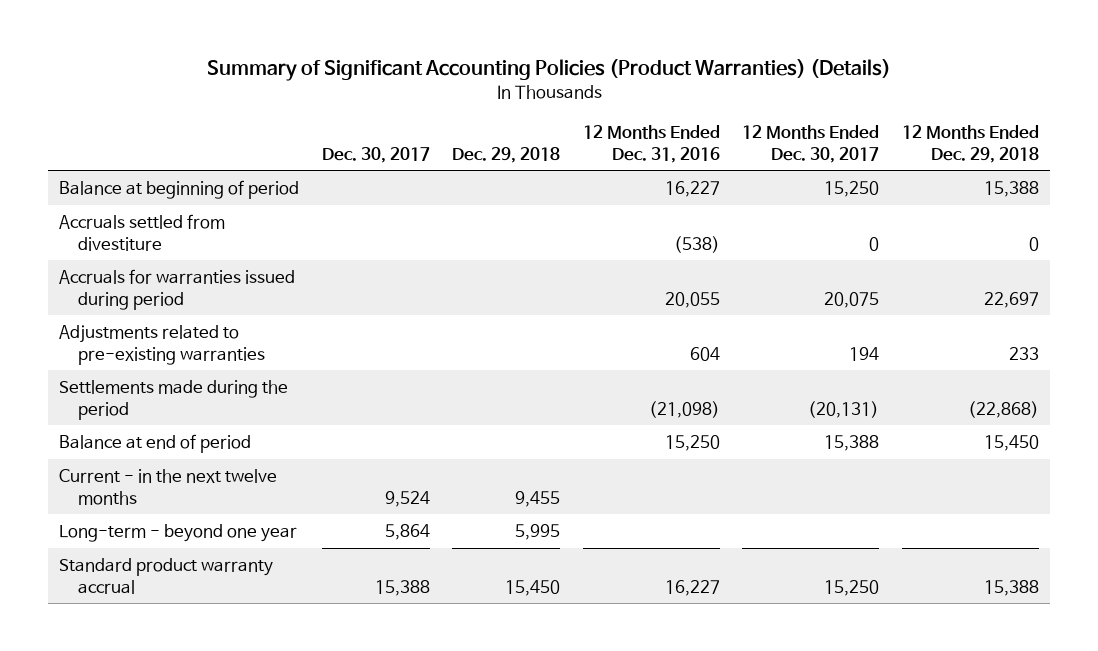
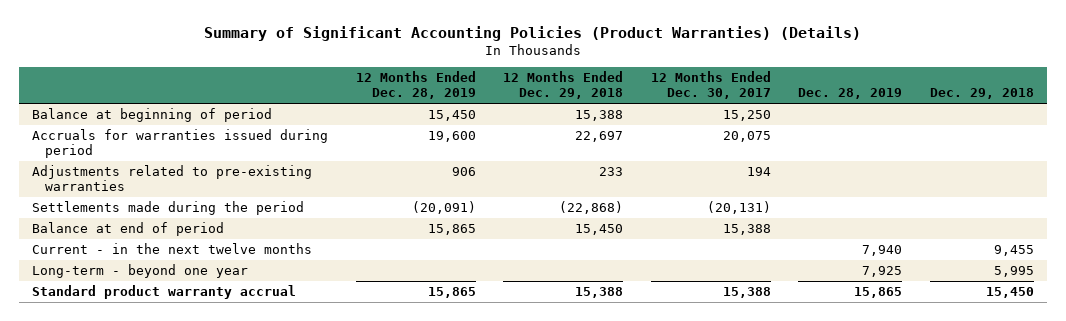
- | Dec. 30, 2017 | Dec. 29, 2018 | 12 Months Ended Dec. 31, 2016 | 12 Months Ended Dec. 30, 2017 | 12 Months Ended Dec. 29, 2018
+ | 12 Months Ended Dec. 28, 2019 | 12 Months Ended Dec. 29, 2018 | 12 Months Ended Dec. 30, 2017 | Dec. 28, 2019 | Dec. 29, 2018
- Accruals settled from divestiture | | | (538) | 0 | 0
- Standard product warranty accrual | 15,388 | 15,450 | 16,227 | 15,250 | 15,388
+ Standard product warranty accrual | 15,865 | 15,388 | 15,388 | 15,865 | 15,450

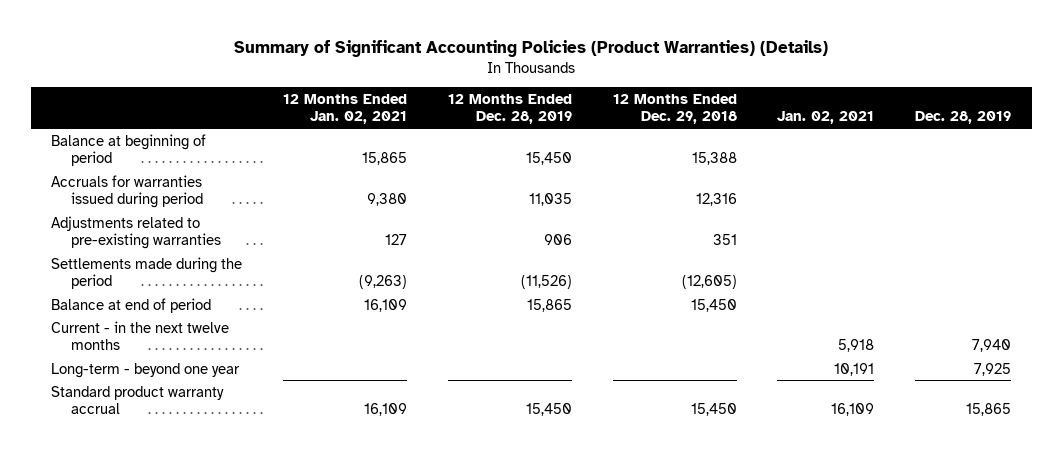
- | 12 Months Ended Dec. 28, 2019 | 12 Months Ended Dec. 29, 2018 | 12 Months Ended Dec. 30, 2017 | Dec. 28, 2019 | Dec. 29, 2018
+ | 12 Months Ended Jan. 02, 2021 | 12 Months Ended Dec. 28, 2019 | 12 Months Ended Dec. 29, 2018 | Jan. 02, 2021 | Dec. 28, 2019
- Accruals for warranties issued during period | 19,600 | 22,697 | 20,075 | |
- Adjustments related to pre-existing warranties | 906 | 233 | 194 | |
- Settlements made during the period | (20,091) | (22,868) | (20,131) | |
+ Accruals for warranties issued during period | 9,380 | 11,035 | 12,316 | |
+ Adjustments related to pre-existing warranties | 127 | 906 | 351 | |
+ Settlements made during the period | (9,263) | (11,526) | (12,605) | |
- Standard product warranty accrual | 15,865 | 15,388 | 15,388 | 15,865 | 15,450
+ Standard product warranty accrual | 16,109 | 15,450 | 15,450 | 16,109 | 15,865

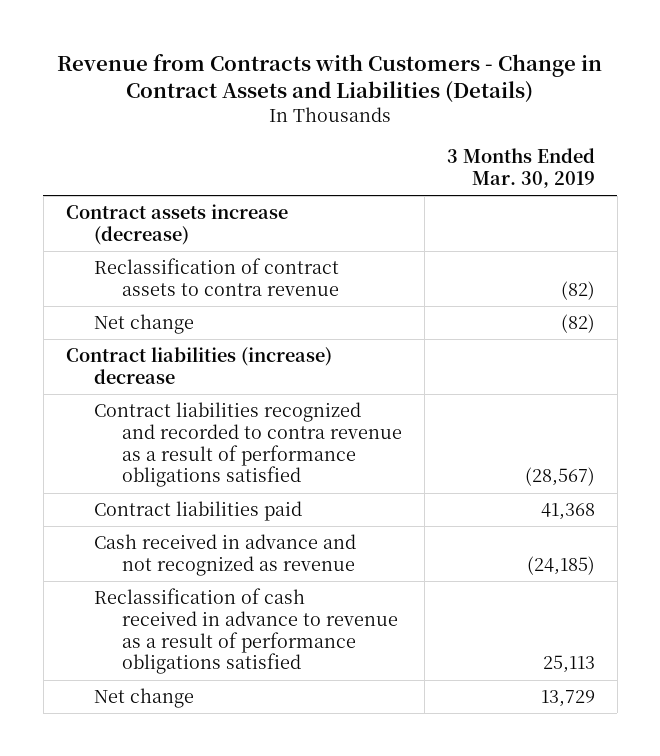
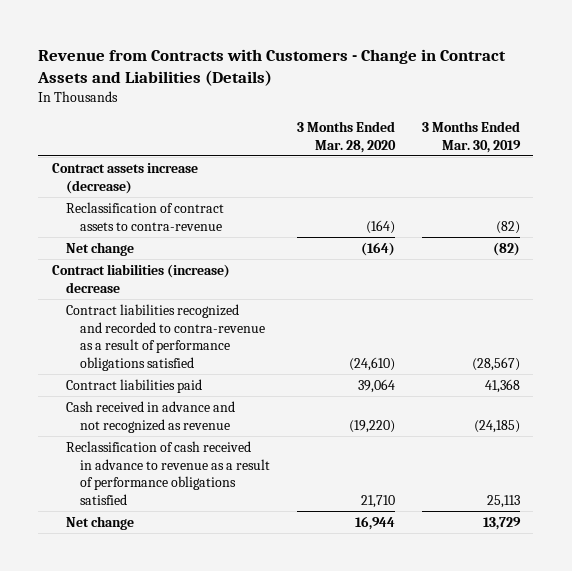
- | 3 Months Ended Mar. 30, 2019
+ | 3 Months Ended Mar. 28, 2020 | 3 Months Ended Mar. 30, 2019
- Reclassification of contract assets to contra revenue | (82)
+ Reclassification of contract assets to contra-revenue | (164) | (82)
- Contract liabilities recognized and recorded to contra revenue as a result of performance obligations satisfied | (28,567)
+ Contract liabilities recognized and recorded to contra-revenue as a result of performance obligations satisfied | (24,610) | (28,567)

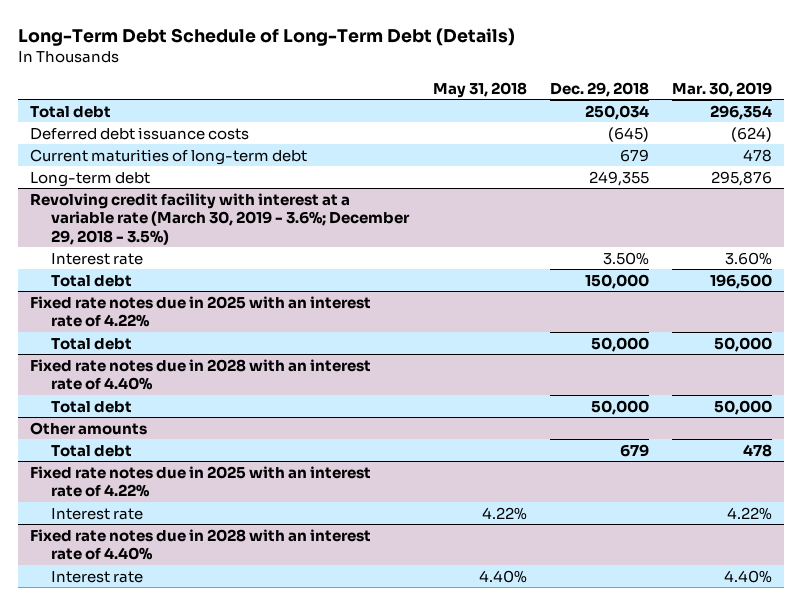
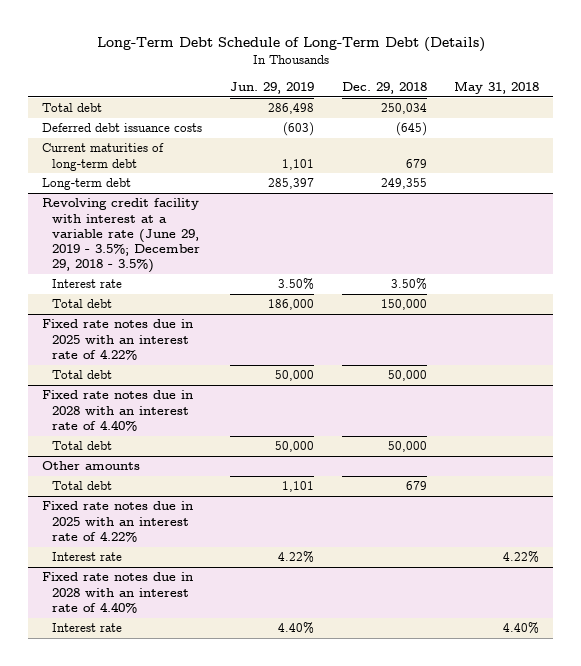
- | May 31, 2018 | Dec. 29, 2018 | Mar. 30, 2019
+ | Jun. 29, 2019 | Dec. 29, 2018 | May 31, 2018
- Revolving credit facility with interest at a variable rate (March 30, 2019 - 3.6%; December 29, 2018 - 3.5%)
+ Revolving credit facility with interest at a variable rate (June 29, 2019 - 3.5%; December 29, 2018 - 3.5%)

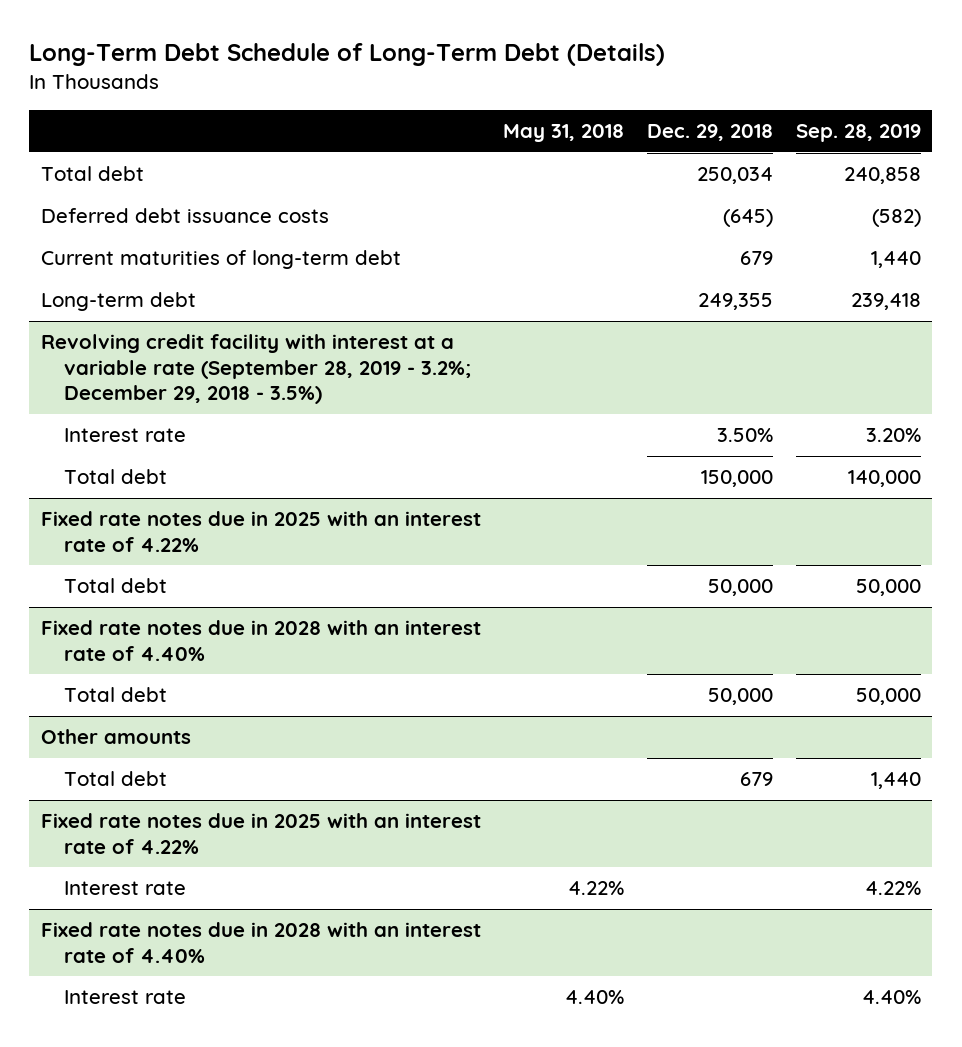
- | Jun. 29, 2019 | Dec. 29, 2018 | May 31, 2018
+ | May 31, 2018 | Dec. 29, 2018 | Sep. 28, 2019
- Revolving credit facility with interest at a variable rate (June 29, 2019 - 3.5%; December 29, 2018 - 3.5%)
+ Revolving credit facility with interest at a variable rate (September 28, 2019 - 3.2%; December 29, 2018 - 3.5%)

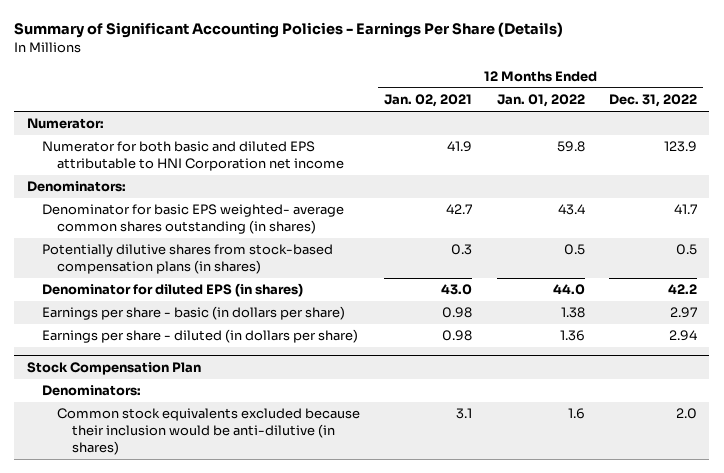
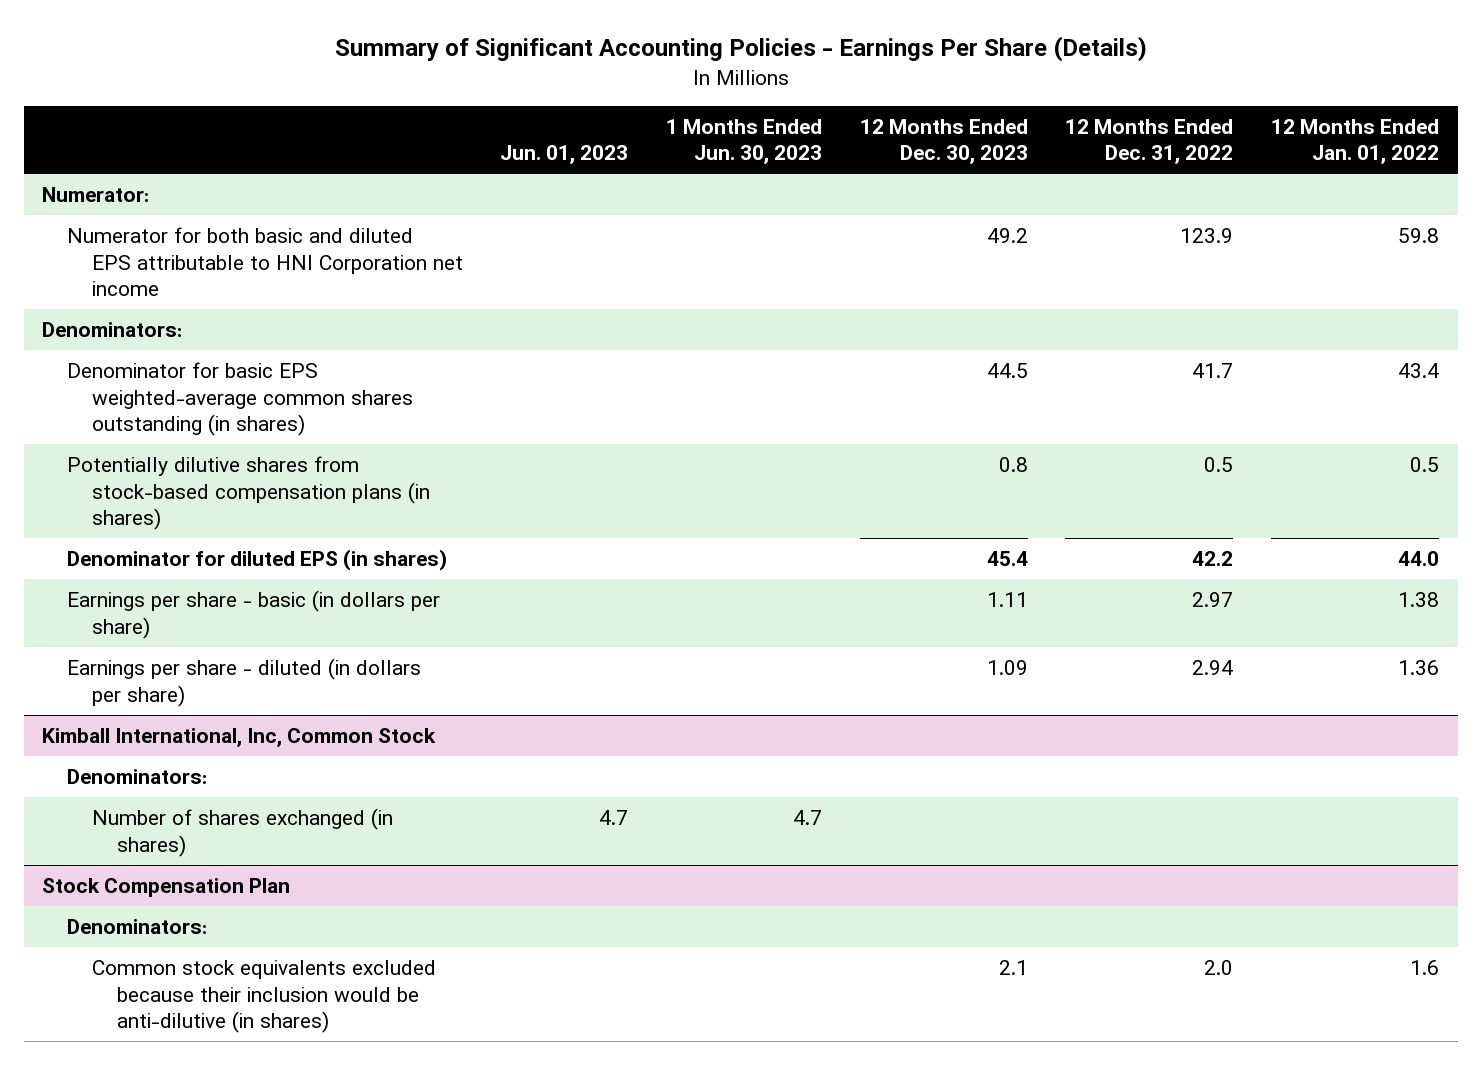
- | 12 Months Ended Jan. 02, 2021 | 12 Months Ended Jan. 01, 2022 | 12 Months Ended Dec. 31, 2022
+ | Jun. 01, 2023 | 1 Months Ended Jun. 30, 2023 | 12 Months Ended Dec. 30, 2023 | 12 Months Ended Dec. 31, 2022 | 12 Months Ended Jan. 01, 2022
- Denominator for basic EPS weighted- average common shares outstanding (in shares) | 42.7 | 43.4 | 41.7
+ Denominator for basic EPS weighted-average common shares outstanding (in shares) | | | 44.5 | 41.7 | 43.4
+ Kimball International, Inc, Common Stock
+ Denominators:
+ Number of shares exchanged (in shares) | 4.7 | 4.7 | | |

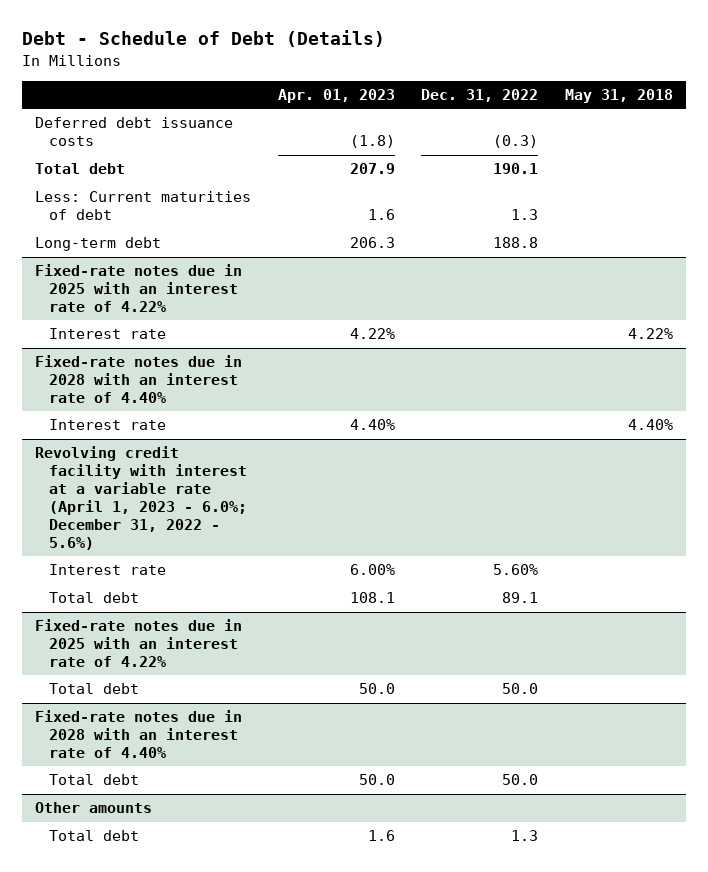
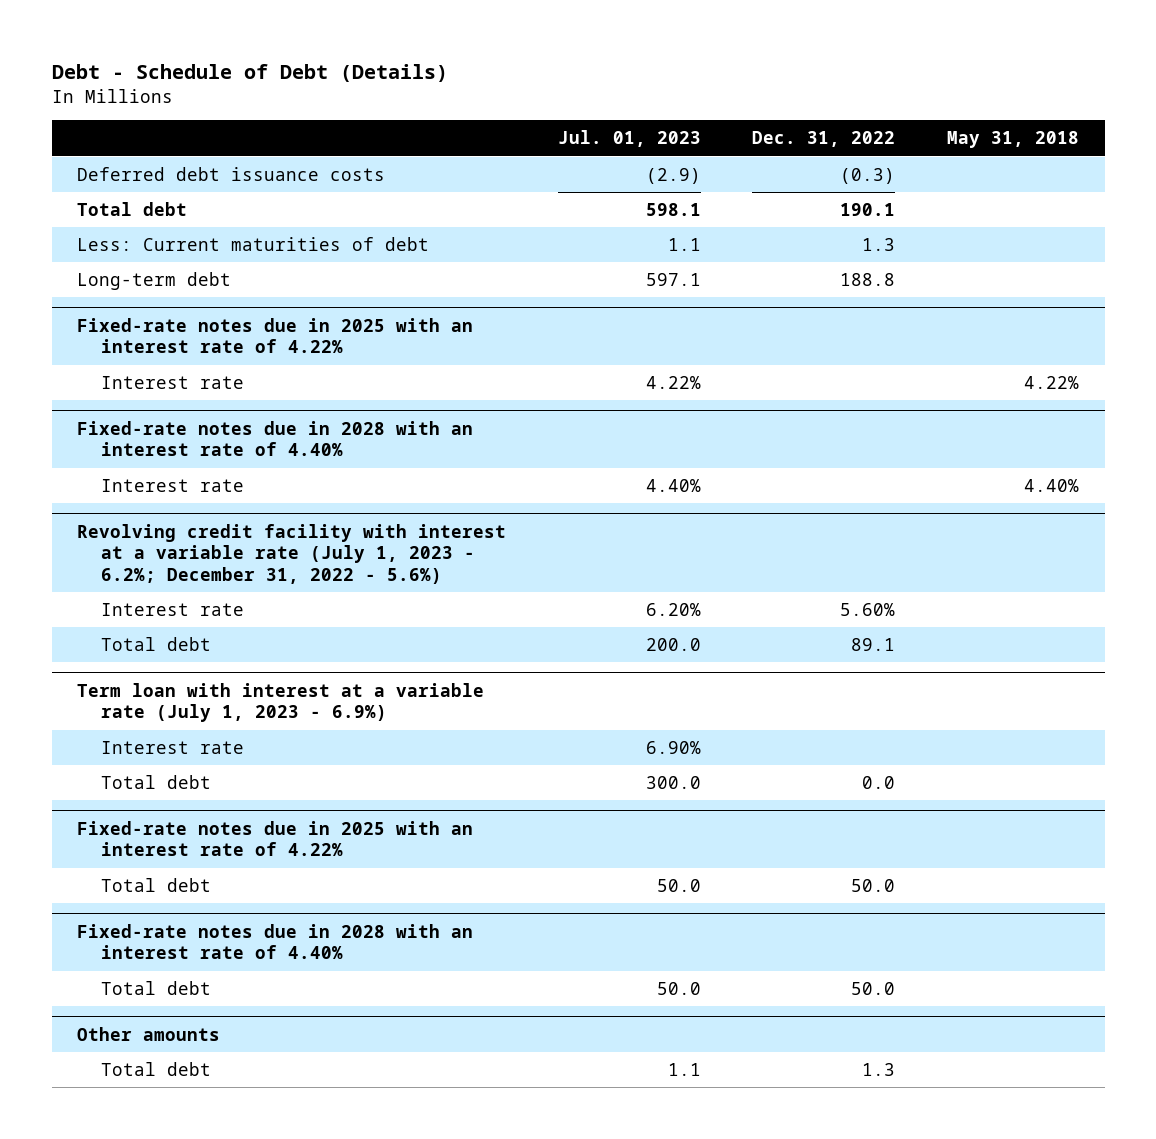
- | Apr. 01, 2023 | Dec. 31, 2022 | May 31, 2018
+ | Jul. 01, 2023 | Dec. 31, 2022 | May 31, 2018
- Revolving credit facility with interest at a variable rate (April 1, 2023 - 6.0%; December 31, 2022 - 5.6%)
+ Revolving credit facility with interest at a variable rate (July 1, 2023 - 6.2%; December 31, 2022 - 5.6%)
+ Term loan with interest at a variable rate (July 1, 2023 - 6.9%)
+ Interest rate | 6.90% | |
+ Total debt | 300.0 | 0.0 |

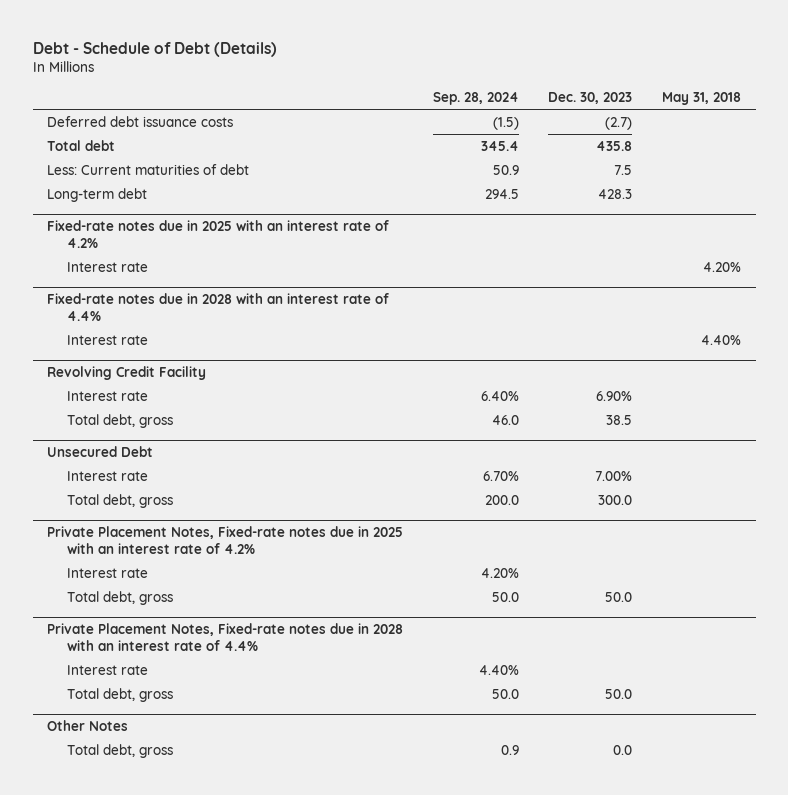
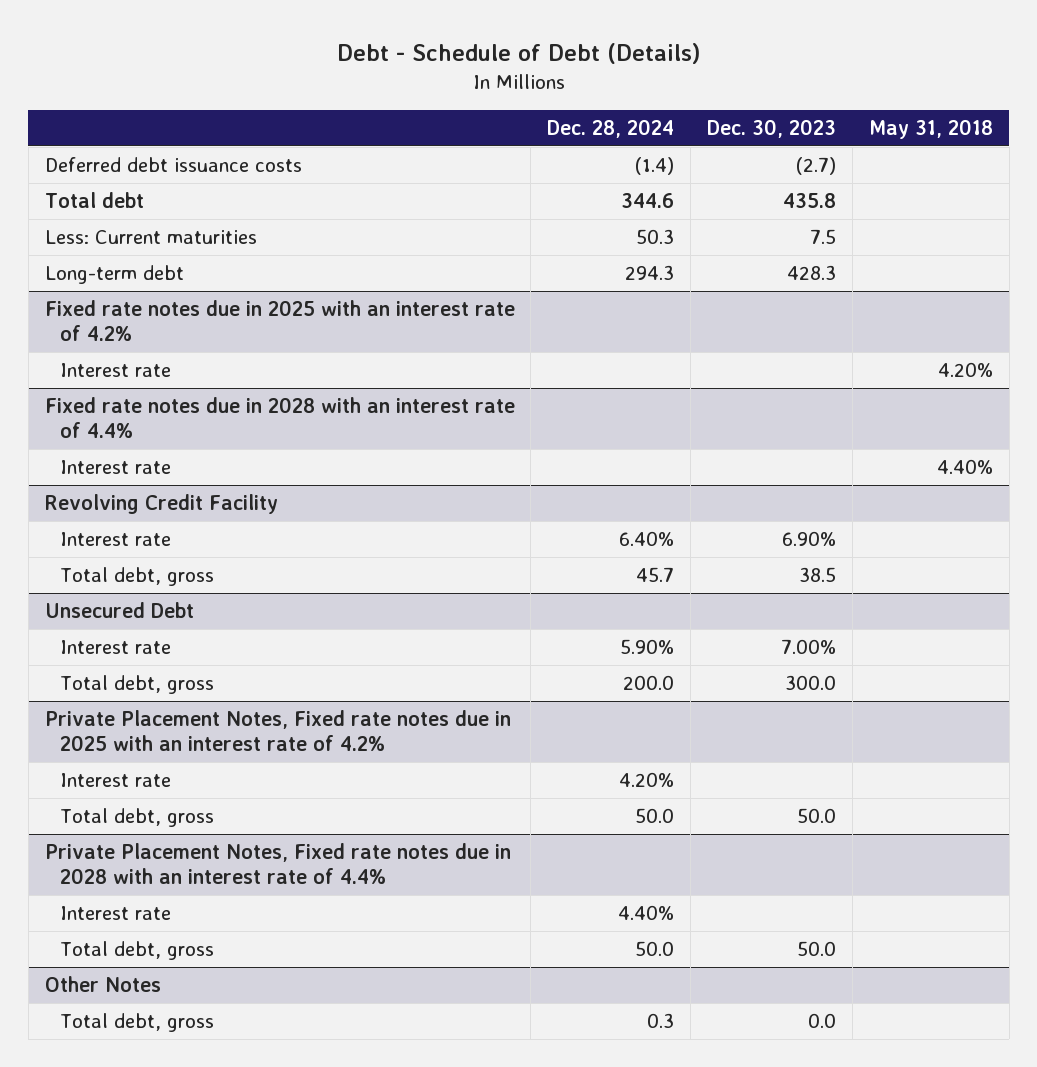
- | Sep. 28, 2024 | Dec. 30, 2023 | May 31, 2018
+ | Dec. 28, 2024 | Dec. 30, 2023 | May 31, 2018
- Less: Current maturities of debt | 50.9 | 7.5 |
+ Less: Current maturities | 50.3 | 7.5 |
- Fixed-rate notes due in 2025 with an interest rate of 4.2%
+ Fixed rate notes due in 2025 with an interest rate of 4.2%
- Fixed-rate notes due in 2028 with an interest rate of 4.4%
+ Fixed rate notes due in 2028 with an interest rate of 4.4%
- Private Placement Notes, Fixed-rate notes due in 2025 with an interest rate of 4.2%
+ Private Placement Notes, Fixed rate notes due in 2025 with an interest rate of 4.2%
- Private Placement Notes, Fixed-rate notes due in 2028 with an interest rate of 4.4%
+ Private Placement Notes, Fixed rate notes due in 2028 with an interest rate of 4.4%

